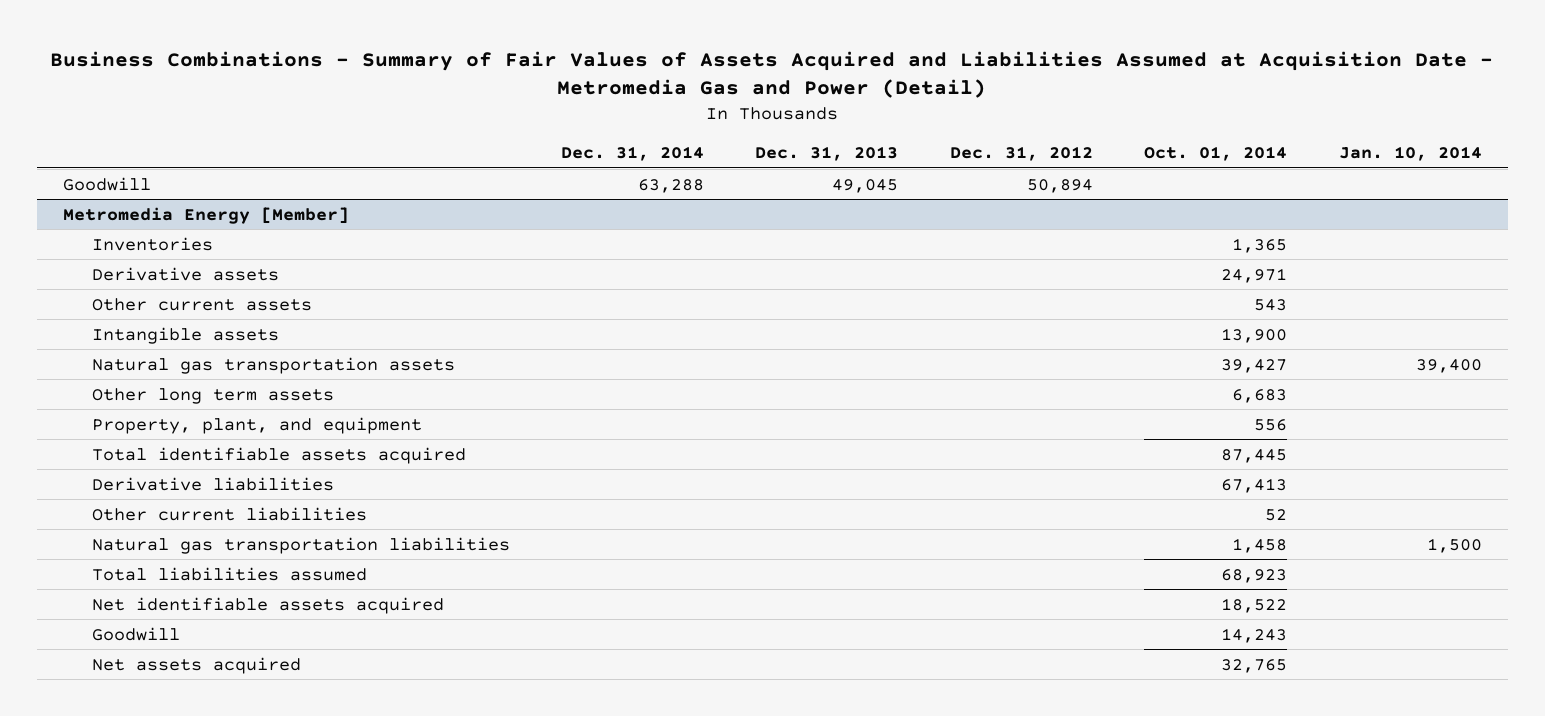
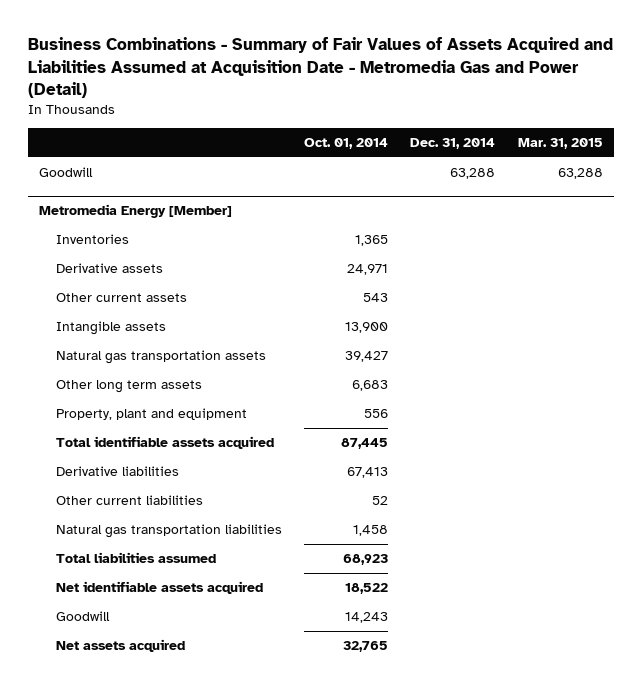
- | Dec. 31, 2014 | Dec. 31, 2013 | Dec. 31, 2012 | Oct. 01, 2014 | Jan. 10, 2014
+ | Oct. 01, 2014 | Dec. 31, 2014 | Mar. 31, 2015
@ Metromedia Energy [Member]
- Property, plant, and equipment | | | | 556 |
+ Property, plant and equipment | 556 | |

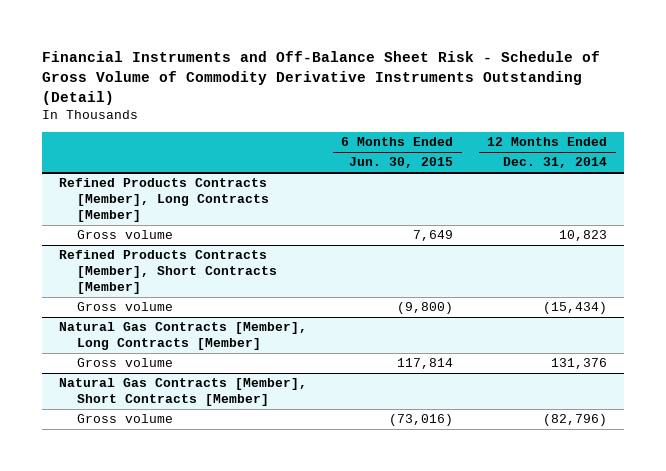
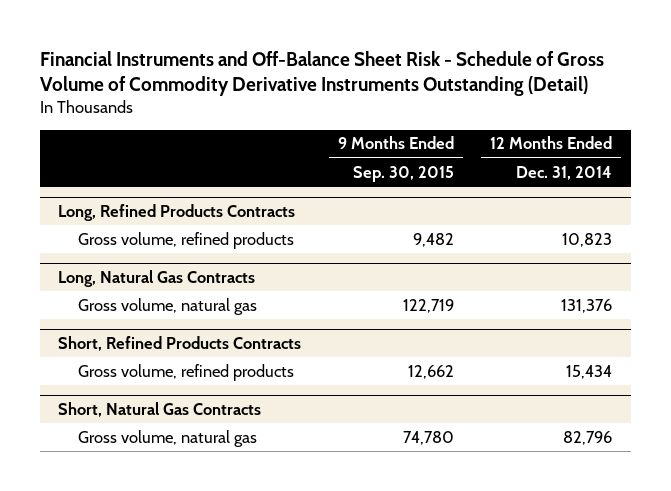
- | 6 Months Ended Jun. 30, 2015 | 12 Months Ended Dec. 31, 2014
+ | 9 Months Ended Sep. 30, 2015 | 12 Months Ended Dec. 31, 2014
- Refined Products Contracts [Member], Long Contracts [Member]
- Gross volume | 7,649 | 10,823
- Refined Products Contracts [Member], Short Contracts [Member]
- Gross volume | (9,800) | (15,434)
- Natural Gas Contracts [Member], Long Contracts [Member]
- Gross volume | 117,814 | 131,376
- Natural Gas Contracts [Member], Short Contracts [Member]
- Gross volume | (73,016) | (82,796)
+ Long, Refined Products Contracts
+ Gross volume, refined products | 9,482 | 10,823
+ Long, Natural Gas Contracts
+ Gross volume, natural gas | 122,719 | 131,376
+ Short, Refined Products Contracts
+ Gross volume, refined products | 12,662 | 15,434
+ Short, Natural Gas Contracts
+ Gross volume, natural gas | 74,780 | 82,796

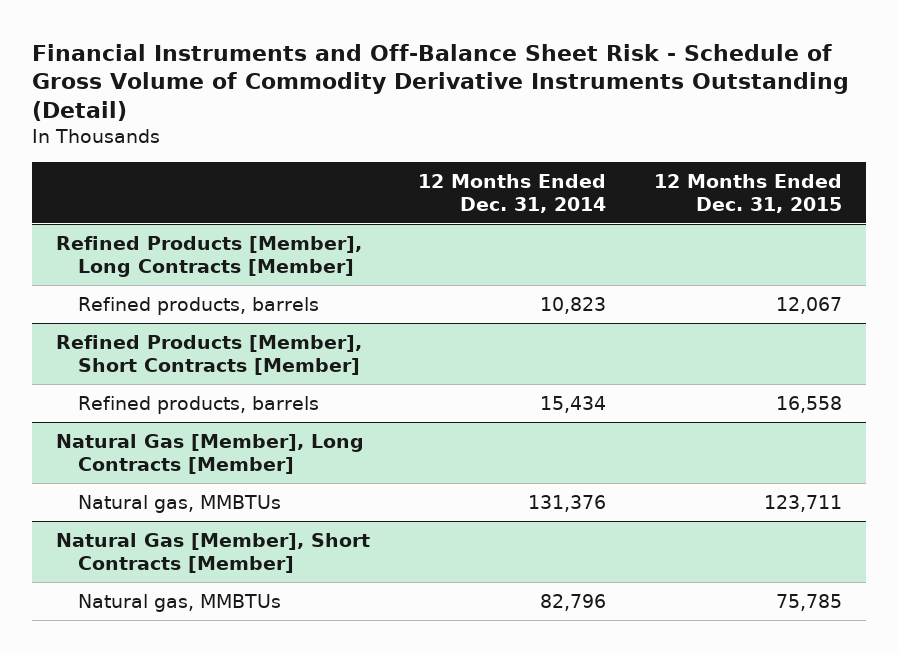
- | 9 Months Ended Sep. 30, 2015 | 12 Months Ended Dec. 31, 2014
+ | 12 Months Ended Dec. 31, 2014 | 12 Months Ended Dec. 31, 2015
- Long, Refined Products Contracts
- Gross volume, refined products | 9,482 | 10,823
- Long, Natural Gas Contracts
- Gross volume, natural gas | 122,719 | 131,376
- Short, Refined Products Contracts
- Gross volume, refined products | 12,662 | 15,434
- Short, Natural Gas Contracts
- Gross volume, natural gas | 74,780 | 82,796
+ Refined Products [Member], Long Contracts [Member]
+ Refined products, barrels | 10,823 | 12,067
+ Refined Products [Member], Short Contracts [Member]
+ Refined products, barrels | 15,434 | 16,558
+ Natural Gas [Member], Long Contracts [Member]
+ Natural gas, MMBTUs | 131,376 | 123,711
+ Natural Gas [Member], Short Contracts [Member]
+ Natural gas, MMBTUs | 82,796 | 75,785

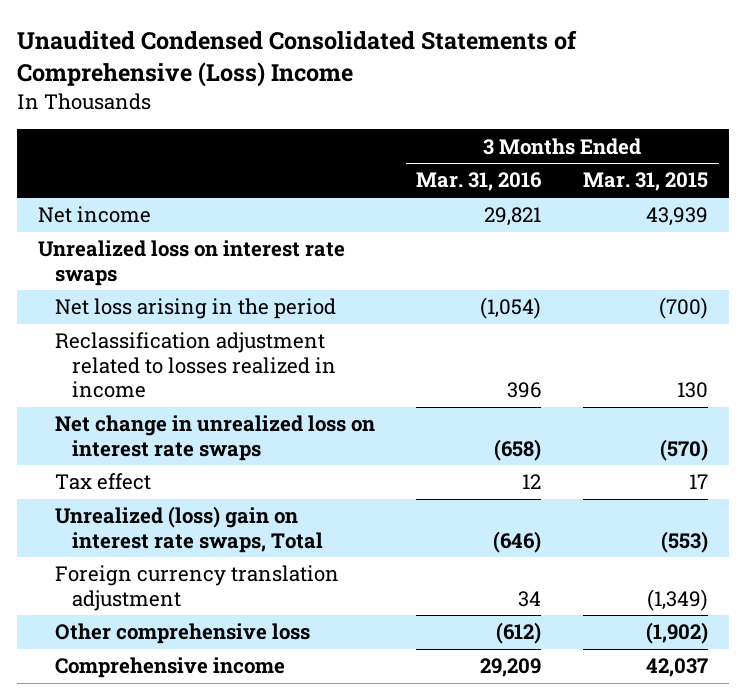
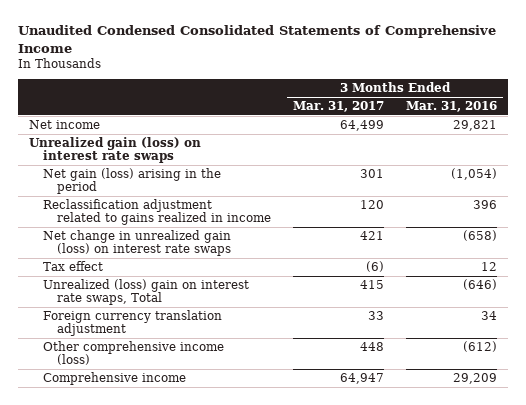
- Unaudited Condensed Consolidated Statements of Comprehensive (Loss) Income
+ Unaudited Condensed Consolidated Statements of Comprehensive Income
- | 3 Months Ended Mar. 31, 2016 | 3 Months Ended Mar. 31, 2015
+ | 3 Months Ended Mar. 31, 2017 | 3 Months Ended Mar. 31, 2016
- Unrealized loss on interest rate swaps
- Net loss arising in the period | (1,054) | (700)
- Reclassification adjustment related to losses realized in income | 396 | 130
- Net change in unrealized loss on interest rate swaps | (658) | (570)
+ Unrealized gain (loss) on interest rate swaps
+ Net gain (loss) arising in the period | 301 | (1,054)
+ Reclassification adjustment related to gains realized in income | 120 | 396
+ Net change in unrealized gain (loss) on interest rate swaps | 421 | (658)
- Other comprehensive loss | (612) | (1,902)
+ Other comprehensive income (loss) | 448 | (612)

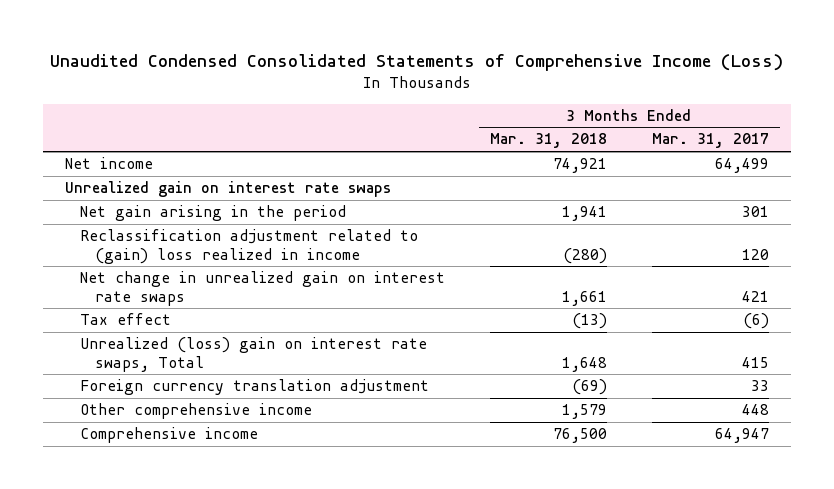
- Unaudited Condensed Consolidated Statements of Comprehensive Income
+ Unaudited Condensed Consolidated Statements of Comprehensive Income (Loss)
- | 3 Months Ended Mar. 31, 2017 | 3 Months Ended Mar. 31, 2016
+ | 3 Months Ended Mar. 31, 2018 | 3 Months Ended Mar. 31, 2017
- Unrealized gain (loss) on interest rate swaps
- Net gain (loss) arising in the period | 301 | (1,054)
- Reclassification adjustment related to gains realized in income | 120 | 396
- Net change in unrealized gain (loss) on interest rate swaps | 421 | (658)
+ Unrealized gain on interest rate swaps
+ Net gain arising in the period | 1,941 | 301
+ Reclassification adjustment related to (gain) loss realized in income | (280) | 120
+ Net change in unrealized gain on interest rate swaps | 1,661 | 421
- Other comprehensive income (loss) | 448 | (612)
+ Other comprehensive income | 1,579 | 448

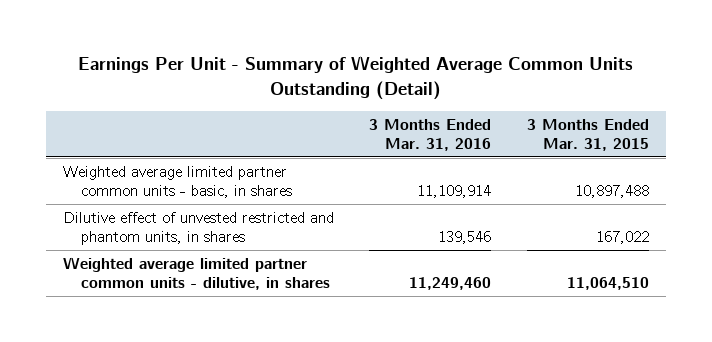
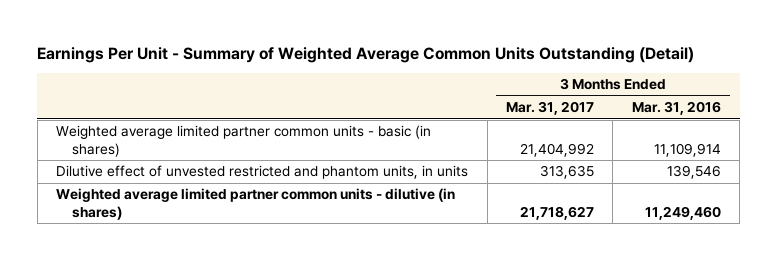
- | 3 Months Ended Mar. 31, 2016 | 3 Months Ended Mar. 31, 2015
+ | 3 Months Ended Mar. 31, 2017 | 3 Months Ended Mar. 31, 2016
- Weighted average limited partner common units - basic, in shares | 11,109,914 | 10,897,488
- Dilutive effect of unvested restricted and phantom units, in shares | 139,546 | 167,022
- Weighted average limited partner common units - dilutive, in shares | 11,249,460 | 11,064,510
+ Weighted average limited partner common units - basic (in shares) | 21,404,992 | 11,109,914
+ Dilutive effect of unvested restricted and phantom units, in units | 313,635 | 139,546
+ Weighted average limited partner common units - dilutive (in shares) | 21,718,627 | 11,249,460

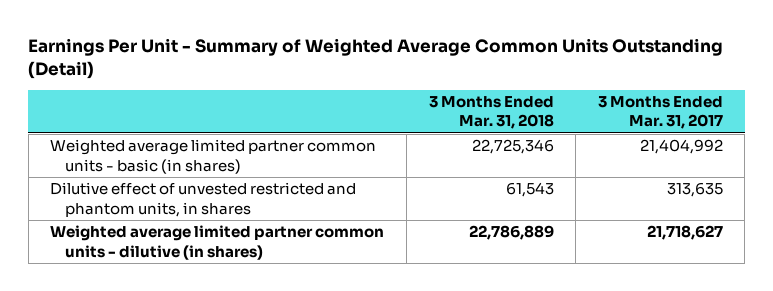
- | 3 Months Ended Mar. 31, 2017 | 3 Months Ended Mar. 31, 2016
+ | 3 Months Ended Mar. 31, 2018 | 3 Months Ended Mar. 31, 2017
- Dilutive effect of unvested restricted and phantom units, in units | 313,635 | 139,546
+ Dilutive effect of unvested restricted and phantom units, in shares | 61,543 | 313,635

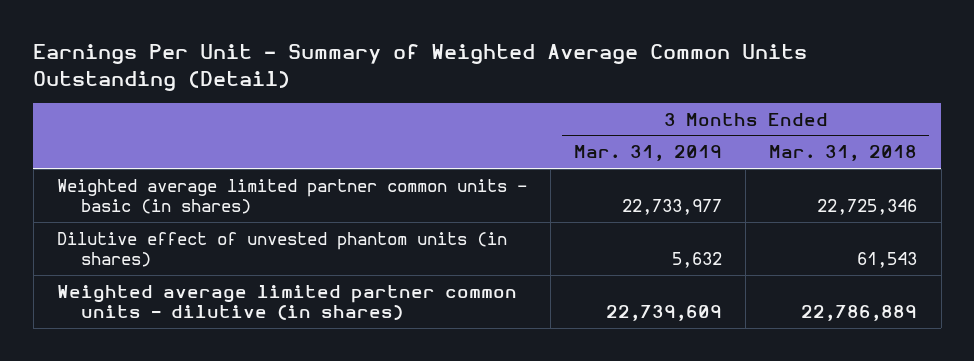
- | 3 Months Ended Mar. 31, 2018 | 3 Months Ended Mar. 31, 2017
+ | 3 Months Ended Mar. 31, 2019 | 3 Months Ended Mar. 31, 2018
- Dilutive effect of unvested restricted and phantom units, in shares | 61,543 | 313,635
+ Dilutive effect of unvested phantom units (in shares) | 5,632 | 61,543

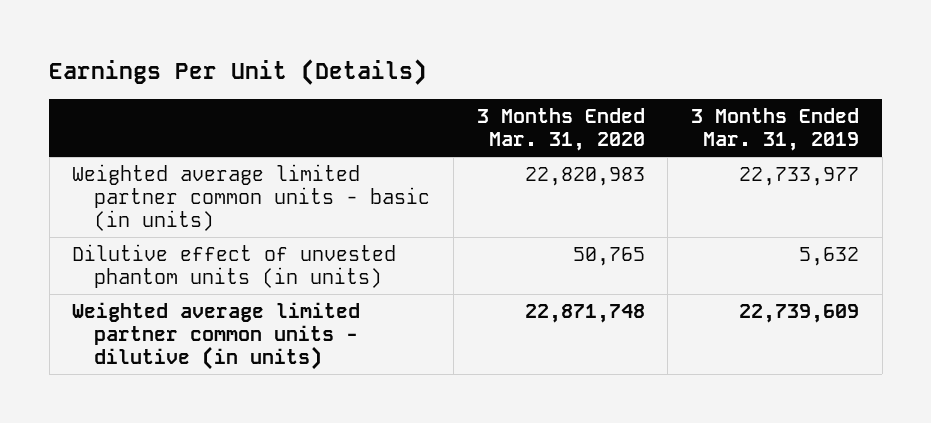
- Earnings Per Unit - Summary of Weighted Average Common Units Outstanding (Detail)
+ Earnings Per Unit (Details)
- | 3 Months Ended Mar. 31, 2019 | 3 Months Ended Mar. 31, 2018
+ | 3 Months Ended Mar. 31, 2020 | 3 Months Ended Mar. 31, 2019
- Weighted average limited partner common units - basic (in shares) | 22,733,977 | 22,725,346
- Dilutive effect of unvested phantom units (in shares) | 5,632 | 61,543
- Weighted average limited partner common units - dilutive (in shares) | 22,739,609 | 22,786,889
+ Weighted average limited partner common units - basic (in units) | 22,820,983 | 22,733,977
+ Dilutive effect of unvested phantom units (in units) | 50,765 | 5,632
+ Weighted average limited partner common units - dilutive (in units) | 22,871,748 | 22,739,609

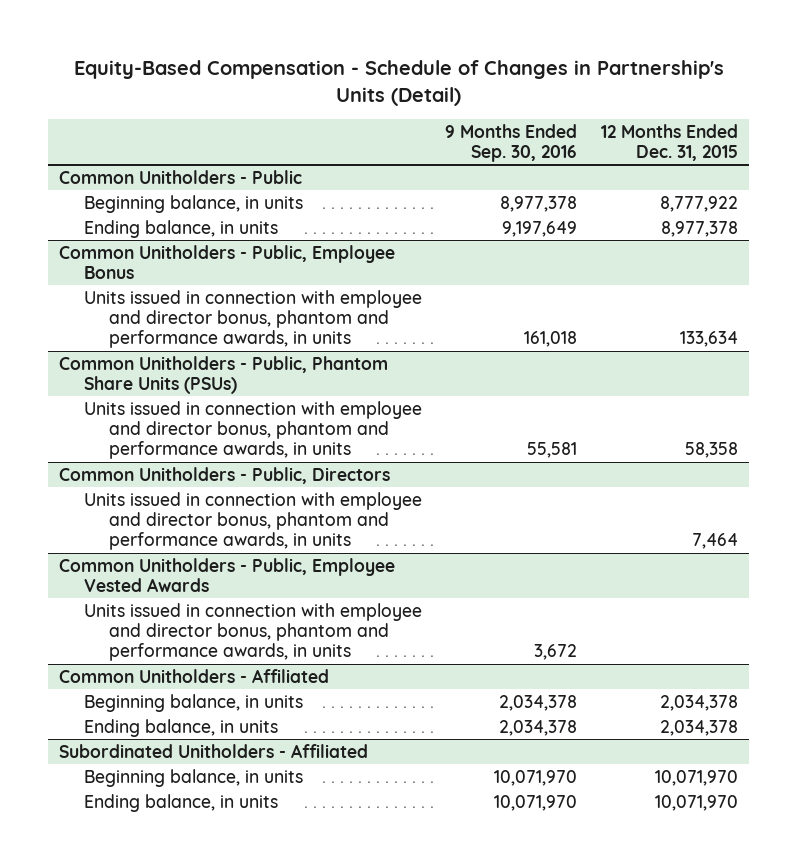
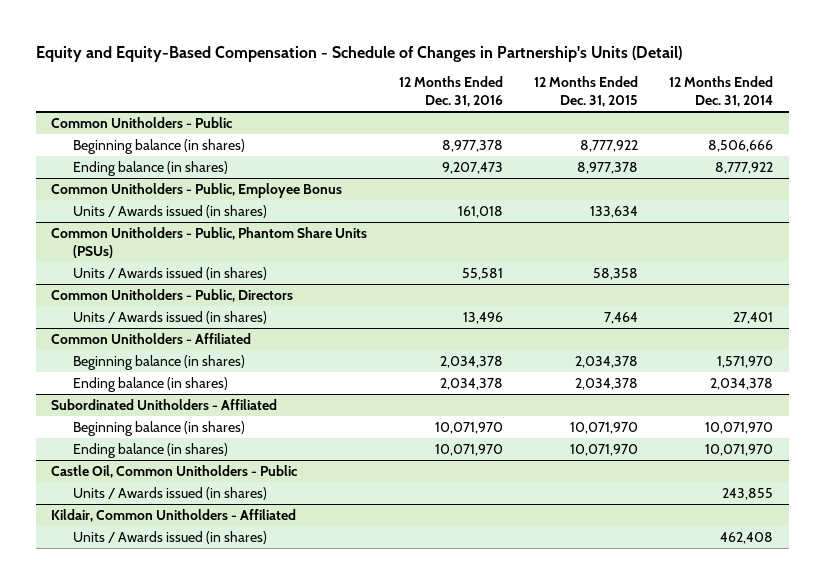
- Equity-Based Compensation - Schedule of Changes in Partnership's Units (Detail)
+ Equity and Equity-Based Compensation - Schedule of Changes in Partnership's Units (Detail)
- | 9 Months Ended Sep. 30, 2016 | 12 Months Ended Dec. 31, 2015
+ | 12 Months Ended Dec. 31, 2016 | 12 Months Ended Dec. 31, 2015 | 12 Months Ended Dec. 31, 2014
@ Common Unitholders - Public
- Beginning balance, in units | 8,977,378 | 8,777,922
- Ending balance, in units | 9,197,649 | 8,977,378
+ Beginning balance (in shares) | 8,977,378 | 8,777,922 | 8,506,666
+ Ending balance (in shares) | 9,207,473 | 8,977,378 | 8,777,922
@ Common Unitholders - Public, Employee Bonus
- Units issued in connection with employee and director bonus, phantom and performance awards, in units | 161,018 | 133,634
+ Units / Awards issued (in shares) | 161,018 | 133,634 |
@ Common Unitholders - Public, Phantom Share Units (PSUs)
- Units issued in connection with employee and director bonus, phantom and performance awards, in units | 55,581 | 58,358
+ Units / Awards issued (in shares) | 55,581 | 58,358 |
@ Common Unitholders - Public, Directors
- Units issued in connection with employee and director bonus, phantom and performance awards, in units | | 7,464
- Common Unitholders - Public, Employee Vested Awards
- Units issued in connection with employee and director bonus, phantom and performance awards, in units | 3,672 |
@ Common Unitholders - Public, Directors
+ Units / Awards issued (in shares) | 13,496 | 7,464 | 27,401
@ Common Unitholders - Affiliated
- Beginning balance, in units | 2,034,378 | 2,034,378
- Ending balance, in units | 2,034,378 | 2,034,378
+ Beginning balance (in shares) | 2,034,378 | 2,034,378 | 1,571,970
+ Ending balance (in shares) | 2,034,378 | 2,034,378 | 2,034,378
@ Subordinated Unitholders - Affiliated
- Beginning balance, in units | 10,071,970 | 10,071,970
- Ending balance, in units | 10,071,970 | 10,071,970
+ Beginning balance (in shares) | 10,071,970 | 10,071,970 | 10,071,970
+ Ending balance (in shares) | 10,071,970 | 10,071,970 | 10,071,970
+ Castle Oil, Common Unitholders - Public
+ Units / Awards issued (in shares) | | | 243,855
+ Kildair, Common Unitholders - Affiliated
+ Units / Awards issued (in shares) | | | 462,408

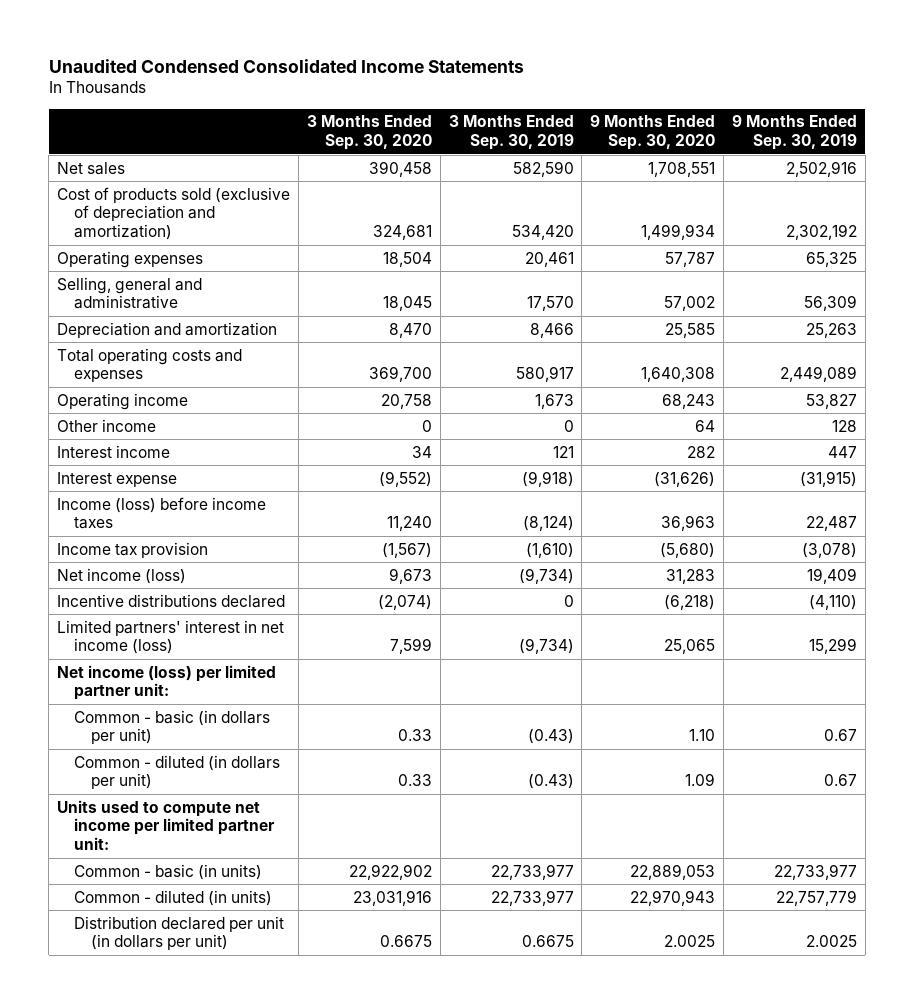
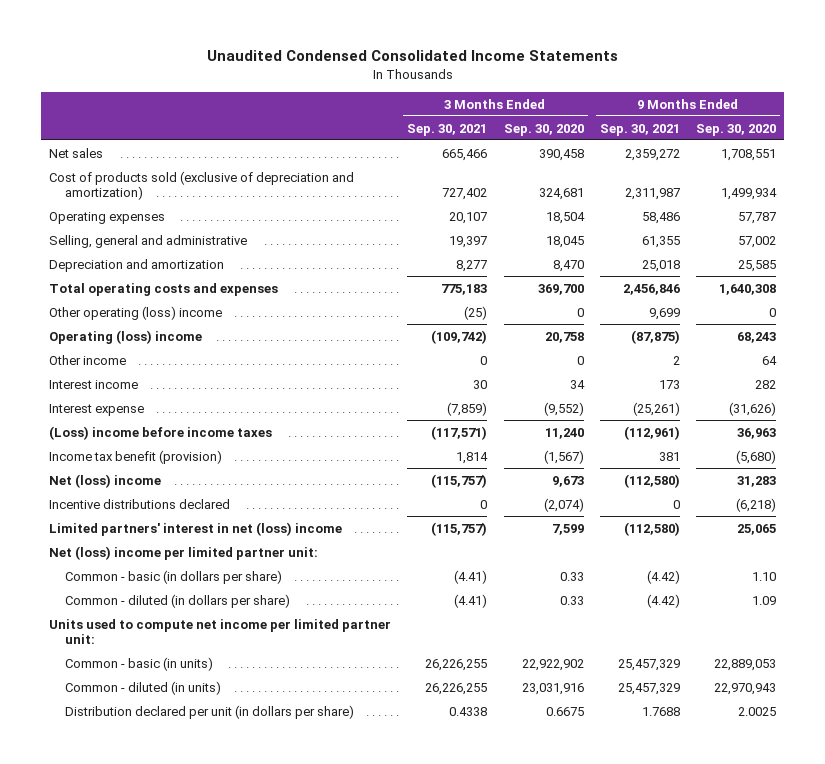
- | 3 Months Ended Sep. 30, 2020 | 3 Months Ended Sep. 30, 2019 | 9 Months Ended Sep. 30, 2020 | 9 Months Ended Sep. 30, 2019
+ | 3 Months Ended Sep. 30, 2021 | 3 Months Ended Sep. 30, 2020 | 9 Months Ended Sep. 30, 2021 | 9 Months Ended Sep. 30, 2020
- Operating income | 20,758 | 1,673 | 68,243 | 53,827
+ Other operating (loss) income | (25) | 0 | 9,699 | 0
+ Operating (loss) income | (109,742) | 20,758 | (87,875) | 68,243
- Income (loss) before income taxes | 11,240 | (8,124) | 36,963 | 22,487
- Income tax provision | (1,567) | (1,610) | (5,680) | (3,078)
- Net income (loss) | 9,673 | (9,734) | 31,283 | 19,409
+ (Loss) income before income taxes | (117,571) | 11,240 | (112,961) | 36,963
+ Income tax benefit (provision) | 1,814 | (1,567) | 381 | (5,680)
+ Net (loss) income | (115,757) | 9,673 | (112,580) | 31,283
- Limited partners' interest in net income (loss) | 7,599 | (9,734) | 25,065 | 15,299
- Net income (loss) per limited partner unit:
- Common - basic (in dollars per unit) | 0.33 | (0.43) | 1.10 | 0.67
- Common - diluted (in dollars per unit) | 0.33 | (0.43) | 1.09 | 0.67
+ Limited partners' interest in net (loss) income | (115,757) | 7,599 | (112,580) | 25,065
+ Net (loss) income per limited partner unit:
+ Common - basic (in dollars per share) | (4.41) | 0.33 | (4.42) | 1.10
+ Common - diluted (in dollars per share) | (4.41) | 0.33 | (4.42) | 1.09
- Distribution declared per unit (in dollars per unit) | 0.6675 | 0.6675 | 2.0025 | 2.0025
+ Distribution declared per unit (in dollars per share) | 0.4338 | 0.6675 | 1.7688 | 2.0025

